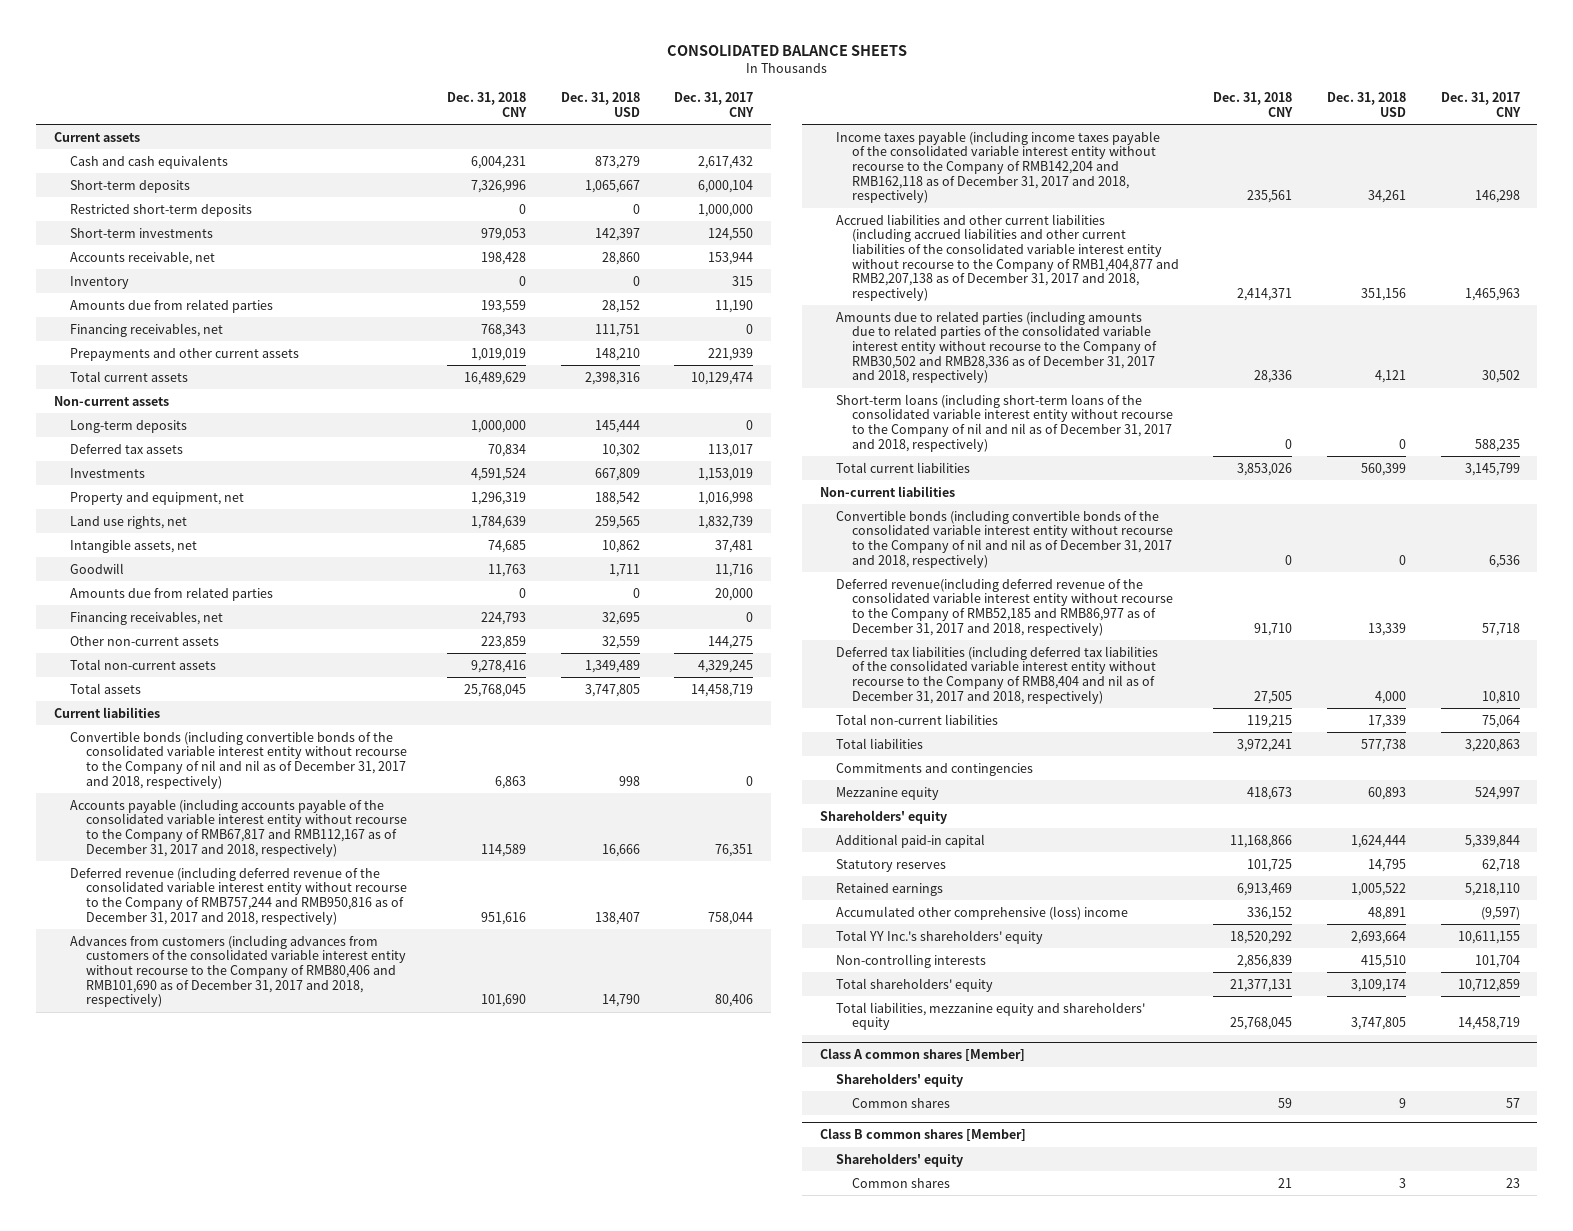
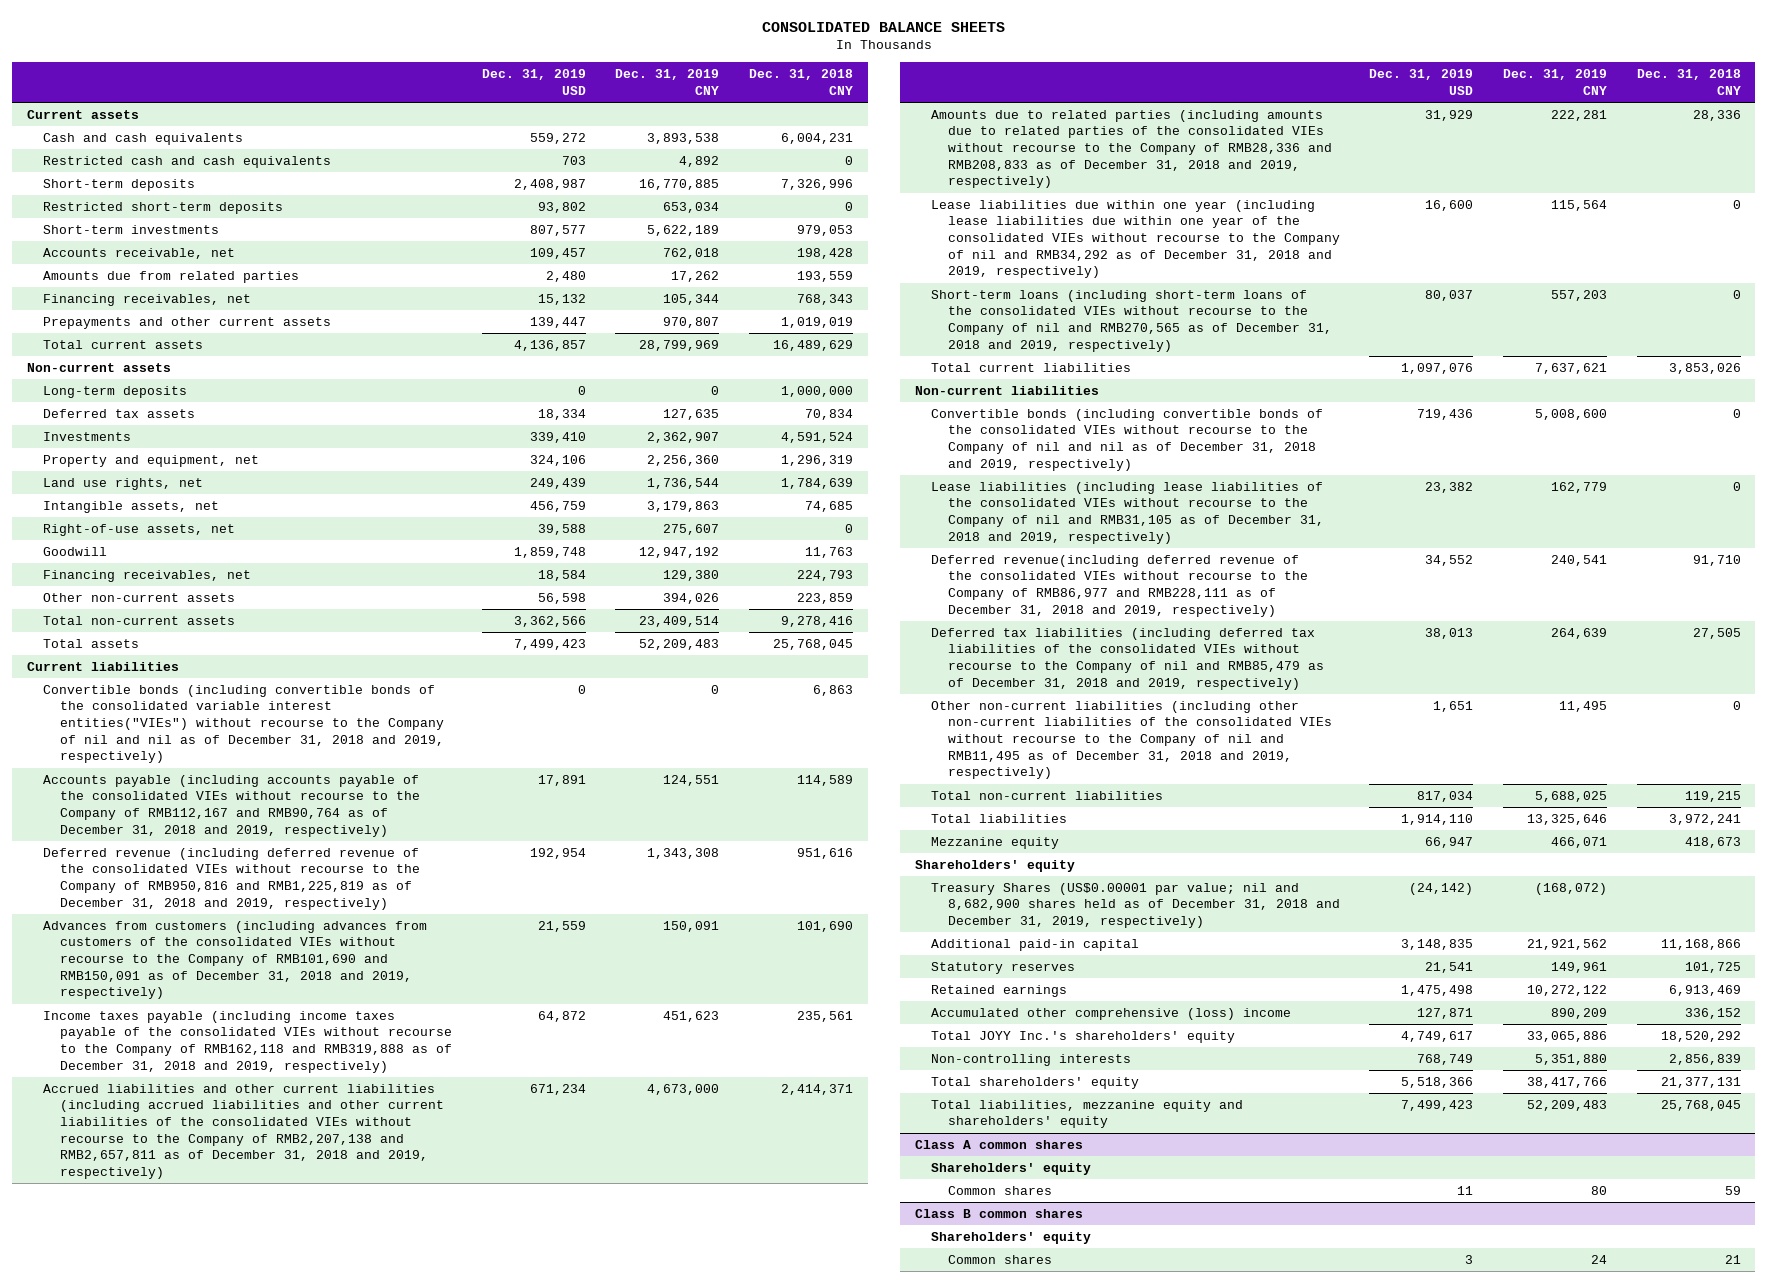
- | Dec. 31, 2018 CNY | Dec. 31, 2018 USD | Dec. 31, 2017 CNY
+ | Dec. 31, 2019 USD | Dec. 31, 2019 CNY | Dec. 31, 2018 CNY
+ Restricted cash and cash equivalents | 703 | 4,892 | 0
- Inventory | 0 | 0 | 315
+ Right-of-use assets, net | 39,588 | 275,607 | 0
- Amounts due from related parties | 0 | 0 | 20,000
- Convertible bonds (including convertible bonds of the consolidated variable interest entity without recourse to the Company of nil and nil as of December 31, 2017 and 2018, respectively) | 6,863 | 998 | 0
- Accounts payable (including accounts payable of the consolidated variable interest entity without recourse to the Company of RMB67,817 and RMB112,167 as of December 31, 2017 and 2018, respectively) | 114,589 | 16,666 | 76,351
- Deferred revenue (including deferred revenue of the consolidated variable interest entity without recourse to the Company of RMB757,244 and RMB950,816 as of December 31, 2017 and 2018, respectively) | 951,616 | 138,407 | 758,044
- Advances from customers (including advances from customers of the consolidated variable interest entity without recourse to the Company of RMB80,406 and RMB101,690 as of December 31, 2017 and 2018, respectively) | 101,690 | 14,790 | 80,406
- Income taxes payable (including income taxes payable of the consolidated variable interest entity without recourse to the Company of RMB142,204 and RMB162,118 as of December 31, 2017 and 2018, respectively) | 235,561 | 34,261 | 146,298
- Accrued liabilities and other current liabilities (including accrued liabilities and other current liabilities of the consolidated variable interest entity without recourse to the Company of RMB1,404,877 and RMB2,207,138 as of December 31, 2017 and 2018, respectively) | 2,414,371 | 351,156 | 1,465,963
- Amounts due to related parties (including amounts due to related parties of the consolidated variable interest entity without recourse to the Company of RMB30,502 and RMB28,336 as of December 31, 2017 and 2018, respectively) | 28,336 | 4,121 | 30,502
- Short-term loans (including short-term loans of the consolidated variable interest entity without recourse to the Company of nil and nil as of December 31, 2017 and 2018, respectively) | 0 | 0 | 588,235
+ Convertible bonds (including convertible bonds of the consolidated variable interest entities("VIEs") without recourse to the Company of nil and nil as of December 31, 2018 and 2019, respectively) | 0 | 0 | 6,863
+ Accounts payable (including accounts payable of the consolidated VIEs without recourse to the Company of RMB112,167 and RMB90,764 as of December 31, 2018 and 2019, respectively) | 17,891 | 124,551 | 114,589
+ Deferred revenue (including deferred revenue of the consolidated VIEs without recourse to the Company of RMB950,816 and RMB1,225,819 as of December 31, 2018 and 2019, respectively) | 192,954 | 1,343,308 | 951,616
+ Advances from customers (including advances from customers of the consolidated VIEs without recourse to the Company of RMB101,690 and RMB150,091 as of December 31, 2018 and 2019, respectively) | 21,559 | 150,091 | 101,690
+ Income taxes payable (including income taxes payable of the consolidated VIEs without recourse to the Company of RMB162,118 and RMB319,888 as of December 31, 2018 and 2019, respectively) | 64,872 | 451,623 | 235,561
+ Accrued liabilities and other current liabilities (including accrued liabilities and other current liabilities of the consolidated VIEs without recourse to the Company of RMB2,207,138 and RMB2,657,811 as of December 31, 2018 and 2019, respectively) | 671,234 | 4,673,000 | 2,414,371
+ Amounts due to related parties (including amounts due to related parties of the consolidated VIEs without recourse to the Company of RMB28,336 and RMB208,833 as of December 31, 2018 and 2019, respectively) | 31,929 | 222,281 | 28,336
+ Lease liabilities due within one year (including lease liabilities due within one year of the consolidated VIEs without recourse to the Company of nil and RMB34,292 as of December 31, 2018 and 2019, respectively) | 16,600 | 115,564 | 0
+ Short-term loans (including short-term loans of the consolidated VIEs without recourse to the Company of nil and RMB270,565 as of December 31, 2018 and 2019, respectively) | 80,037 | 557,203 | 0
- Convertible bonds (including convertible bonds of the consolidated variable interest entity without recourse to the Company of nil and nil as of December 31, 2017 and 2018, respectively) | 0 | 0 | 6,536
- Deferred revenue(including deferred revenue of the consolidated variable interest entity without recourse to the Company of RMB52,185 and RMB86,977 as of December 31, 2017 and 2018, respectively) | 91,710 | 13,339 | 57,718
- Deferred tax liabilities (including deferred tax liabilities of the consolidated variable interest entity without recourse to the Company of RMB8,404 and nil as of December 31, 2017 and 2018, respectively) | 27,505 | 4,000 | 10,810
+ Convertible bonds (including convertible bonds of the consolidated VIEs without recourse to the Company of nil and nil as of December 31, 2018 and 2019, respectively) | 719,436 | 5,008,600 | 0
+ Lease liabilities (including lease liabilities of the consolidated VIEs without recourse to the Company of nil and RMB31,105 as of December 31, 2018 and 2019, respectively) | 23,382 | 162,779 | 0
+ Deferred revenue(including deferred revenue of the consolidated VIEs without recourse to the Company of RMB86,977 and RMB228,111 as of December 31, 2018 and 2019, respectively) | 34,552 | 240,541 | 91,710
+ Deferred tax liabilities (including deferred tax liabilities of the consolidated VIEs without recourse to the Company of nil and RMB85,479 as of December 31, 2018 and 2019, respectively) | 38,013 | 264,639 | 27,505
+ Other non-current liabilities (including other non-current liabilities of the consolidated VIEs without recourse to the Company of nil and RMB11,495 as of December 31, 2018 and 2019, respectively) | 1,651 | 11,495 | 0
- Commitments and contingencies
+ Treasury Shares (US$0.00001 par value; nil and 8,682,900 shares held as of December 31, 2018 and December 31, 2019, respectively) | (24,142) | (168,072) |
- Total YY Inc.'s shareholders' equity | 18,520,292 | 2,693,664 | 10,611,155
+ Total JOYY Inc.'s shareholders' equity | 4,749,617 | 33,065,886 | 18,520,292
- Class A common shares [Member]
+ Class A common shares
- Class B common shares [Member]
+ Class B common shares

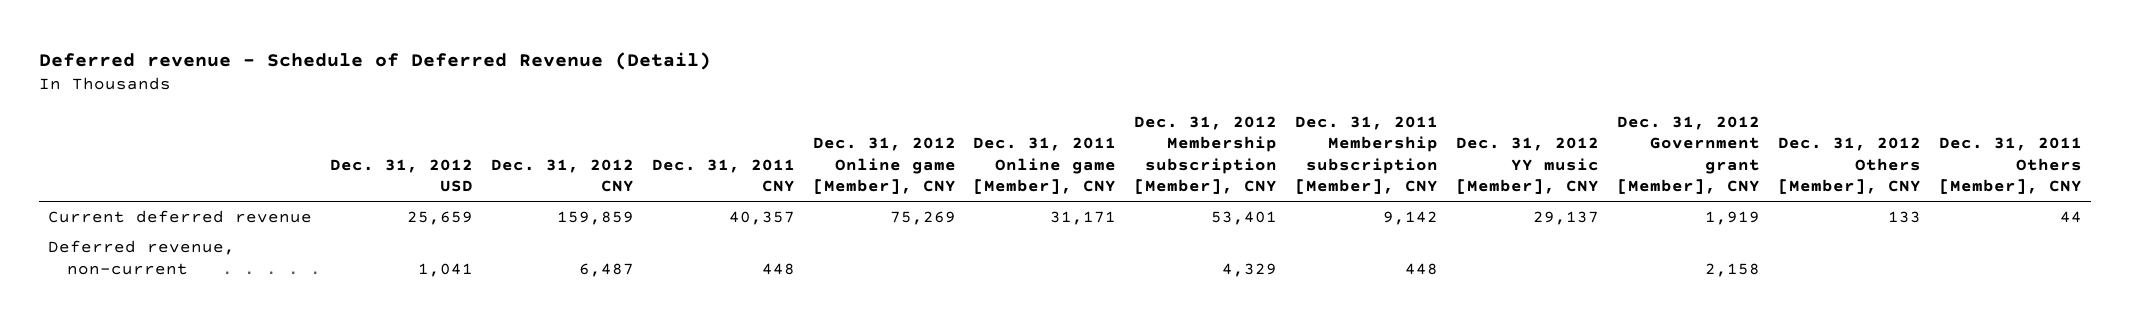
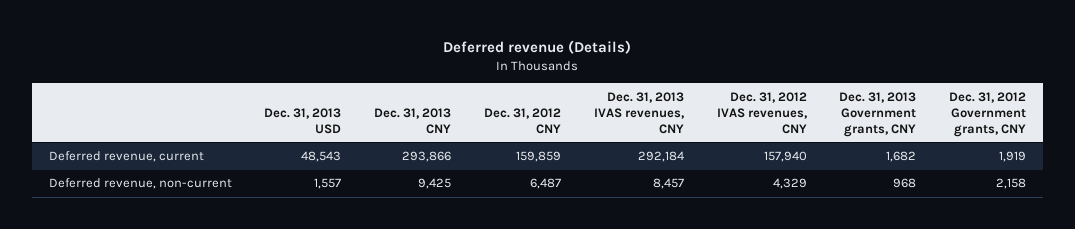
- Deferred revenue - Schedule of Deferred Revenue (Detail)
+ Deferred revenue (Details)
- | Dec. 31, 2012 USD | Dec. 31, 2012 CNY | Dec. 31, 2011 CNY | Dec. 31, 2012 Online game [Member], CNY | Dec. 31, 2011 Online game [Member], CNY | Dec. 31, 2012 Membership subscription [Member], CNY | Dec. 31, 2011 Membership subscription [Member], CNY | Dec. 31, 2012 YY music [Member], CNY | Dec. 31, 2012 Government grant [Member], CNY | Dec. 31, 2012 Others [Member], CNY | Dec. 31, 2011 Others [Member], CNY
+ | Dec. 31, 2013 USD | Dec. 31, 2013 CNY | Dec. 31, 2012 CNY | Dec. 31, 2013 IVAS revenues, CNY | Dec. 31, 2012 IVAS revenues, CNY | Dec. 31, 2013 Government grants, CNY | Dec. 31, 2012 Government grants, CNY
- Current deferred revenue | 25,659 | 159,859 | 40,357 | 75,269 | 31,171 | 53,401 | 9,142 | 29,137 | 1,919 | 133 | 44
+ Deferred revenue, current | 48,543 | 293,866 | 159,859 | 292,184 | 157,940 | 1,682 | 1,919

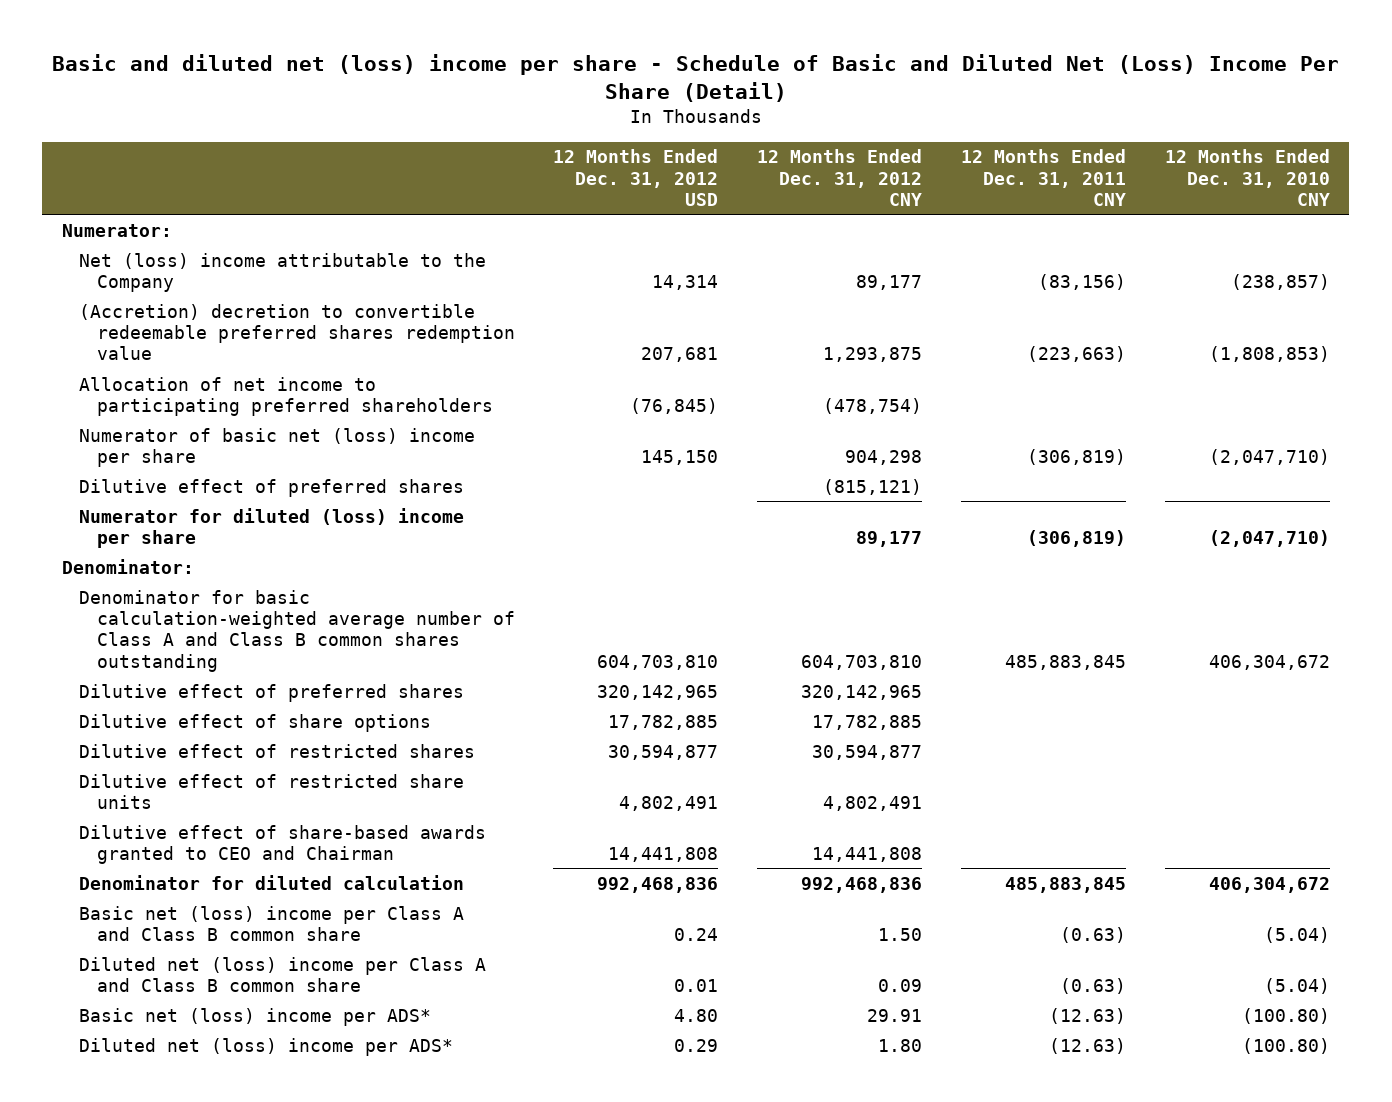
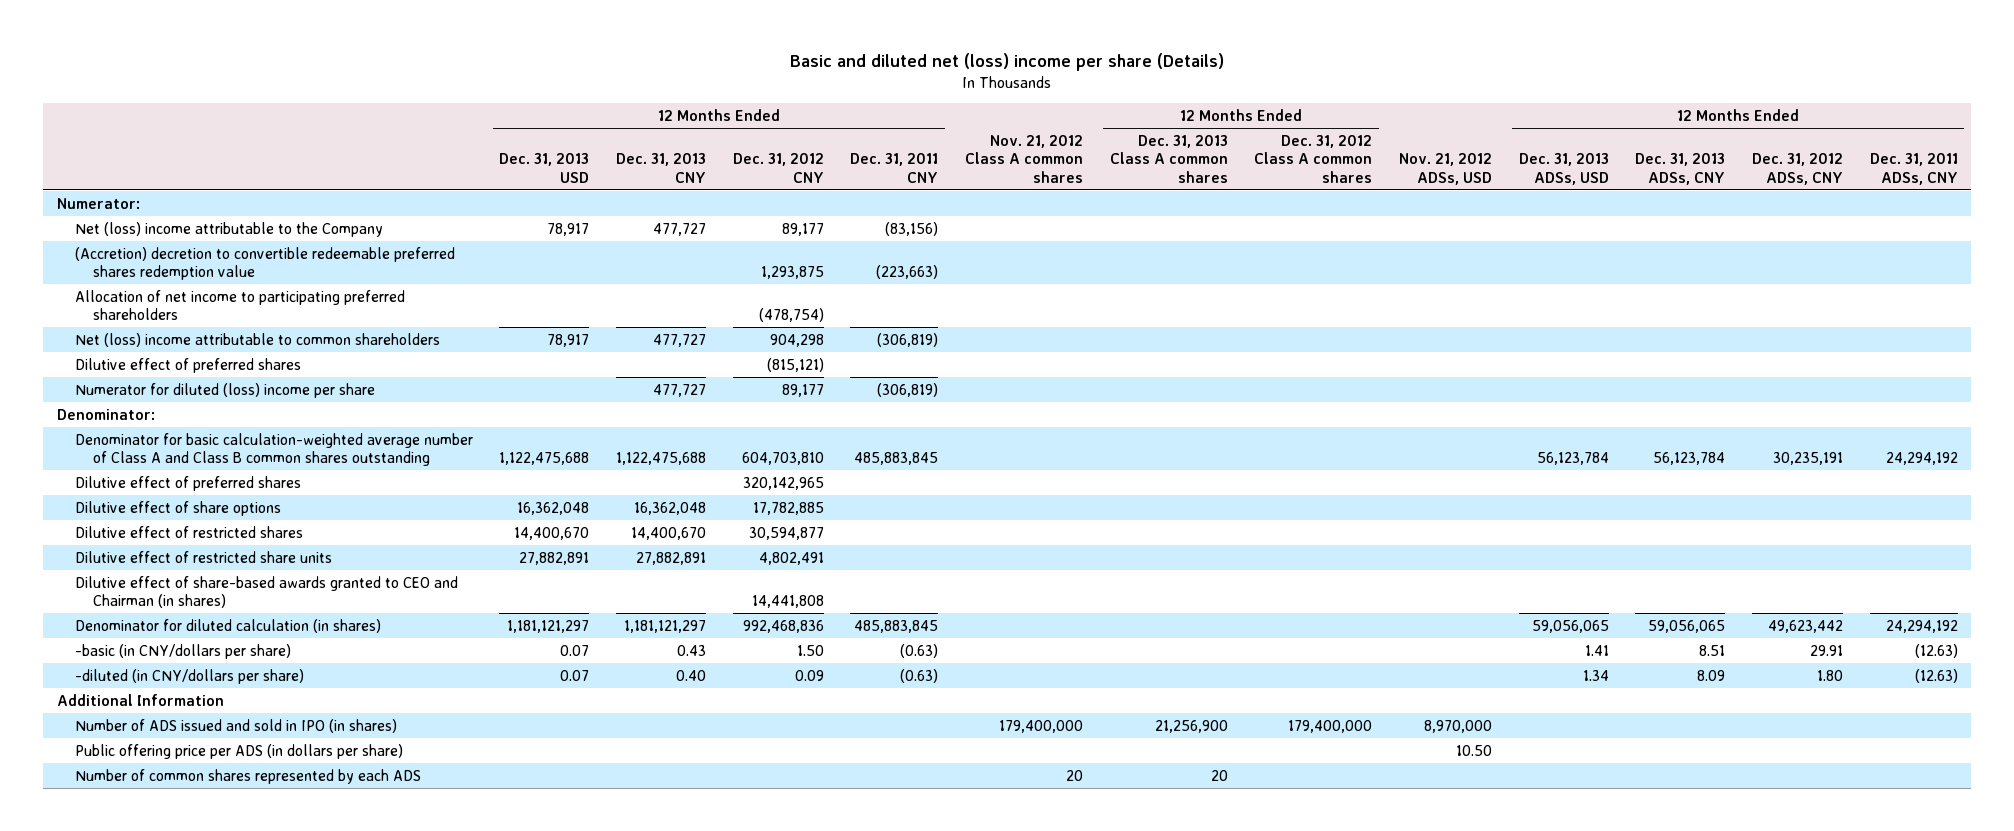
- Basic and diluted net (loss) income per share - Schedule of Basic and Diluted Net (Loss) Income Per Share (Detail)
+ Basic and diluted net (loss) income per share (Details)
- | 12 Months Ended Dec. 31, 2012 USD | 12 Months Ended Dec. 31, 2012 CNY | 12 Months Ended Dec. 31, 2011 CNY | 12 Months Ended Dec. 31, 2010 CNY
+ | 12 Months Ended Dec. 31, 2013 USD | 12 Months Ended Dec. 31, 2013 CNY | 12 Months Ended Dec. 31, 2012 CNY | 12 Months Ended Dec. 31, 2011 CNY | Nov. 21, 2012 Class A common shares | 12 Months Ended Dec. 31, 2013 Class A common shares | 12 Months Ended Dec. 31, 2012 Class A common shares | Nov. 21, 2012 ADSs, USD | 12 Months Ended Dec. 31, 2013 ADSs, USD | 12 Months Ended Dec. 31, 2013 ADSs, CNY | 12 Months Ended Dec. 31, 2012 ADSs, CNY | 12 Months Ended Dec. 31, 2011 ADSs, CNY
- Numerator of basic net (loss) income per share | 145,150 | 904,298 | (306,819) | (2,047,710)
+ Net (loss) income attributable to common shareholders | 78,917 | 477,727 | 904,298 | (306,819) | | | | | | | |
- Dilutive effect of share-based awards granted to CEO and Chairman | 14,441,808 | 14,441,808 | |
- Denominator for diluted calculation | 992,468,836 | 992,468,836 | 485,883,845 | 406,304,672
- Basic net (loss) income per Class A and Class B common share | 0.24 | 1.50 | (0.63) | (5.04)
- Diluted net (loss) income per Class A and Class B common share | 0.01 | 0.09 | (0.63) | (5.04)
- Basic net (loss) income per ADS* | 4.80 | 29.91 | (12.63) | (100.80)
- Diluted net (loss) income per ADS* | 0.29 | 1.80 | (12.63) | (100.80)
+ Dilutive effect of share-based awards granted to CEO and Chairman (in shares) | | | 14,441,808 | | | | | | | | |
+ Denominator for diluted calculation (in shares) | 1,181,121,297 | 1,181,121,297 | 992,468,836 | 485,883,845 | | | | | 59,056,065 | 59,056,065 | 49,623,442 | 24,294,192
+ -basic (in CNY/dollars per share) | 0.07 | 0.43 | 1.50 | (0.63) | | | | | 1.41 | 8.51 | 29.91 | (12.63)
+ -diluted (in CNY/dollars per share) | 0.07 | 0.40 | 0.09 | (0.63) | | | | | 1.34 | 8.09 | 1.80 | (12.63)
+ Additional Information
+ Number of ADS issued and sold in IPO (in shares) | | | | | 179,400,000 | 21,256,900 | 179,400,000 | 8,970,000 | | | |
+ Public offering price per ADS (in dollars per share) | | | | | | | | 10.50 | | | |
+ Number of common shares represented by each ADS | | | | | 20 | 20 | | | | | |

